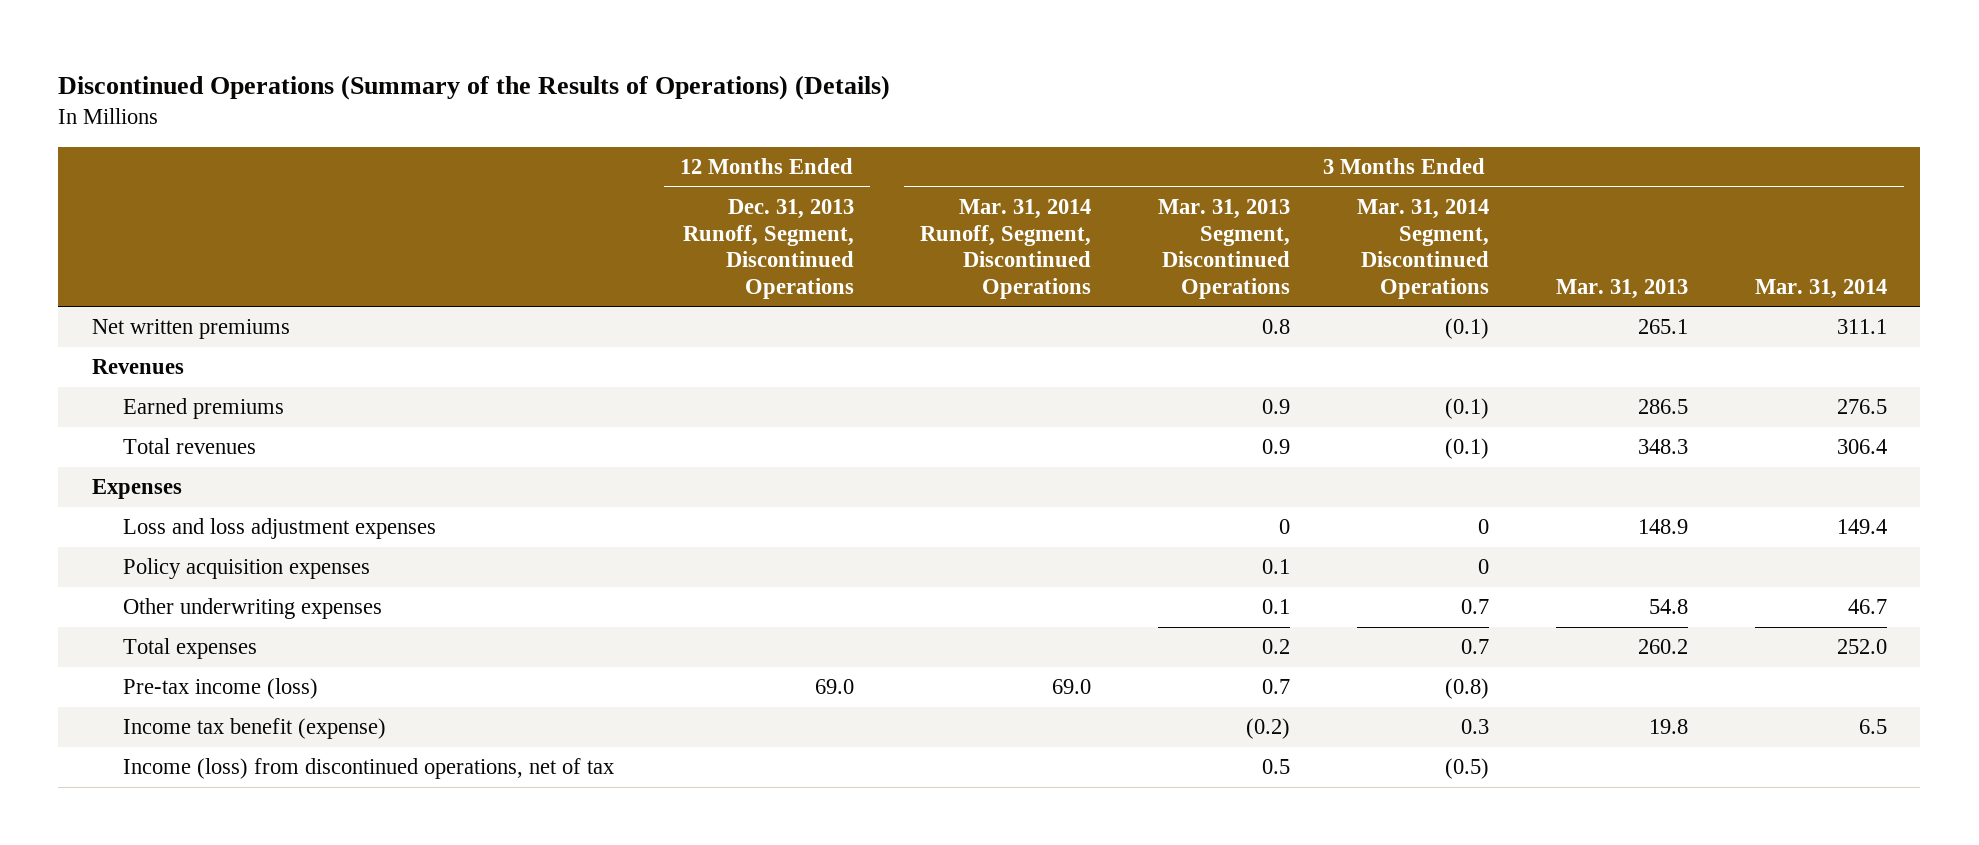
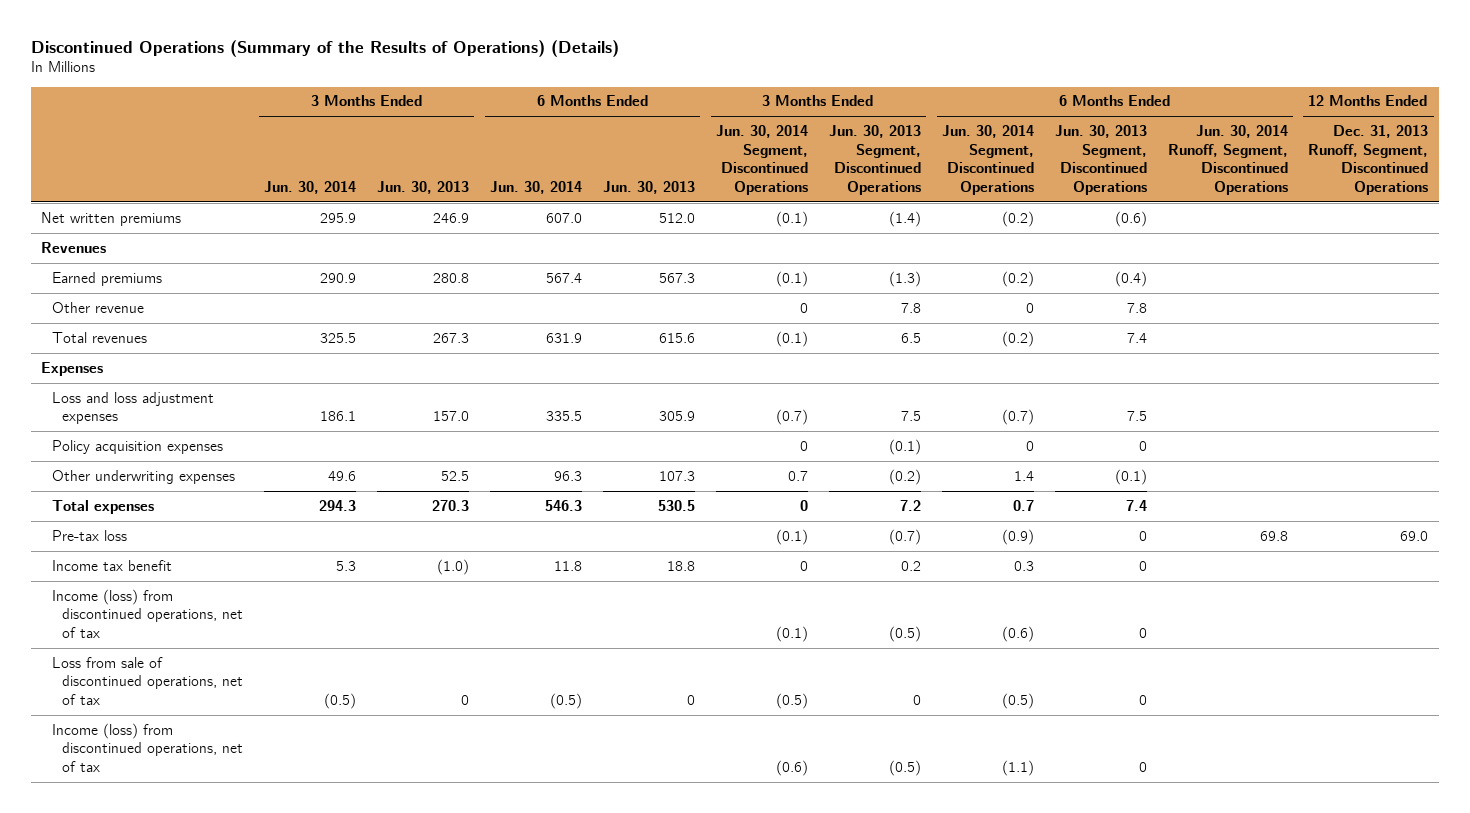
- | 12 Months Ended Dec. 31, 2013 Runoff, Segment, Discontinued Operations | 3 Months Ended Mar. 31, 2014 Runoff, Segment, Discontinued Operations | 3 Months Ended Mar. 31, 2013 Segment, Discontinued Operations | 3 Months Ended Mar. 31, 2014 Segment, Discontinued Operations | 3 Months Ended Mar. 31, 2013 | 3 Months Ended Mar. 31, 2014
+ | 3 Months Ended Jun. 30, 2014 | 3 Months Ended Jun. 30, 2013 | 6 Months Ended Jun. 30, 2014 | 6 Months Ended Jun. 30, 2013 | 3 Months Ended Jun. 30, 2014 Segment, Discontinued Operations | 3 Months Ended Jun. 30, 2013 Segment, Discontinued Operations | 6 Months Ended Jun. 30, 2014 Segment, Discontinued Operations | 6 Months Ended Jun. 30, 2013 Segment, Discontinued Operations | 6 Months Ended Jun. 30, 2014 Runoff, Segment, Discontinued Operations | 12 Months Ended Dec. 31, 2013 Runoff, Segment, Discontinued Operations
+ Other revenue | | | | | 0 | 7.8 | 0 | 7.8 | |
- Pre-tax income (loss) | 69.0 | 69.0 | 0.7 | (0.8) | |
- Income tax benefit (expense) | | | (0.2) | 0.3 | 19.8 | 6.5
+ Pre-tax loss | | | | | (0.1) | (0.7) | (0.9) | 0 | 69.8 | 69.0
+ Income tax benefit | 5.3 | (1.0) | 11.8 | 18.8 | 0 | 0.2 | 0.3 | 0 | |
+ Loss from sale of discontinued operations, net of tax | (0.5) | 0 | (0.5) | 0 | (0.5) | 0 | (0.5) | 0 | |
+ Income (loss) from discontinued operations, net of tax | | | | | (0.6) | (0.5) | (1.1) | 0 | |

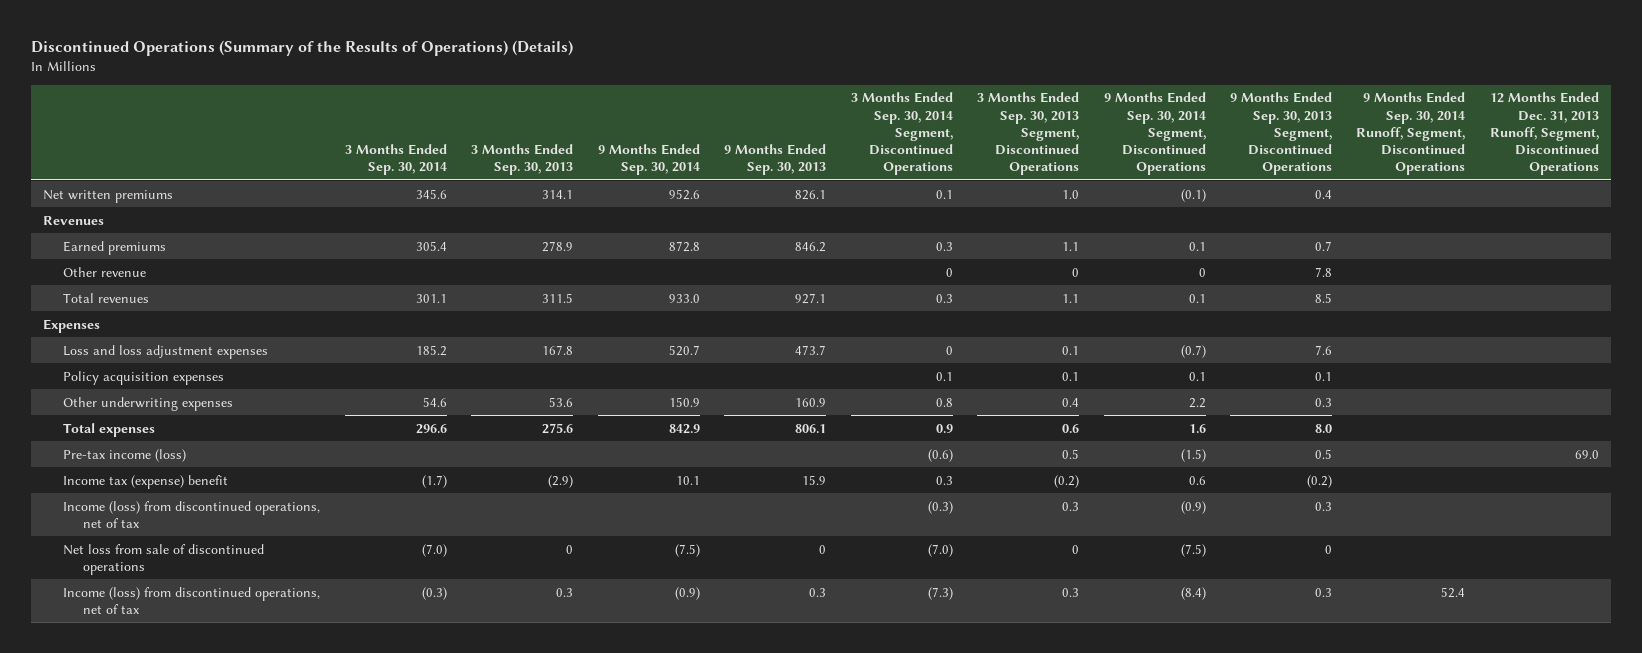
- | 3 Months Ended Jun. 30, 2014 | 3 Months Ended Jun. 30, 2013 | 6 Months Ended Jun. 30, 2014 | 6 Months Ended Jun. 30, 2013 | 3 Months Ended Jun. 30, 2014 Segment, Discontinued Operations | 3 Months Ended Jun. 30, 2013 Segment, Discontinued Operations | 6 Months Ended Jun. 30, 2014 Segment, Discontinued Operations | 6 Months Ended Jun. 30, 2013 Segment, Discontinued Operations | 6 Months Ended Jun. 30, 2014 Runoff, Segment, Discontinued Operations | 12 Months Ended Dec. 31, 2013 Runoff, Segment, Discontinued Operations
+ | 3 Months Ended Sep. 30, 2014 | 3 Months Ended Sep. 30, 2013 | 9 Months Ended Sep. 30, 2014 | 9 Months Ended Sep. 30, 2013 | 3 Months Ended Sep. 30, 2014 Segment, Discontinued Operations | 3 Months Ended Sep. 30, 2013 Segment, Discontinued Operations | 9 Months Ended Sep. 30, 2014 Segment, Discontinued Operations | 9 Months Ended Sep. 30, 2013 Segment, Discontinued Operations | 9 Months Ended Sep. 30, 2014 Runoff, Segment, Discontinued Operations | 12 Months Ended Dec. 31, 2013 Runoff, Segment, Discontinued Operations
- Pre-tax loss | | | | | (0.1) | (0.7) | (0.9) | 0 | 69.8 | 69.0
- Income tax benefit | 5.3 | (1.0) | 11.8 | 18.8 | 0 | 0.2 | 0.3 | 0 | |
+ Pre-tax income (loss) | | | | | (0.6) | 0.5 | (1.5) | 0.5 | | 69.0
+ Income tax (expense) benefit | (1.7) | (2.9) | 10.1 | 15.9 | 0.3 | (0.2) | 0.6 | (0.2) | |
- Loss from sale of discontinued operations, net of tax | (0.5) | 0 | (0.5) | 0 | (0.5) | 0 | (0.5) | 0 | |
+ Net loss from sale of discontinued operations | (7.0) | 0 | (7.5) | 0 | (7.0) | 0 | (7.5) | 0 | |

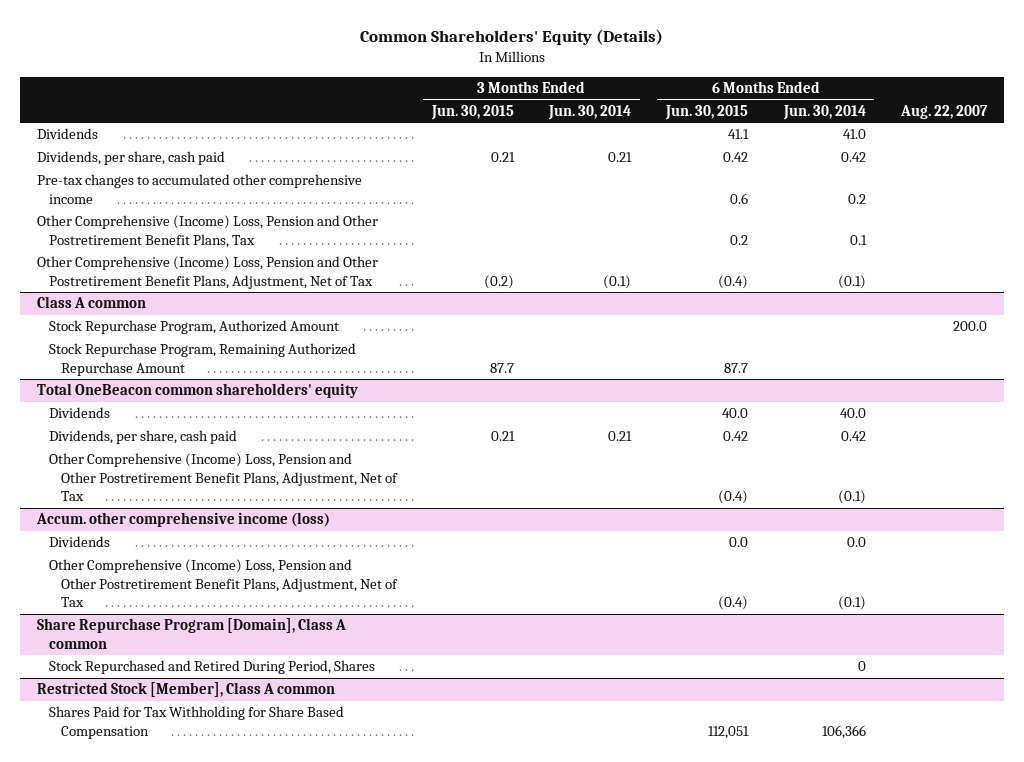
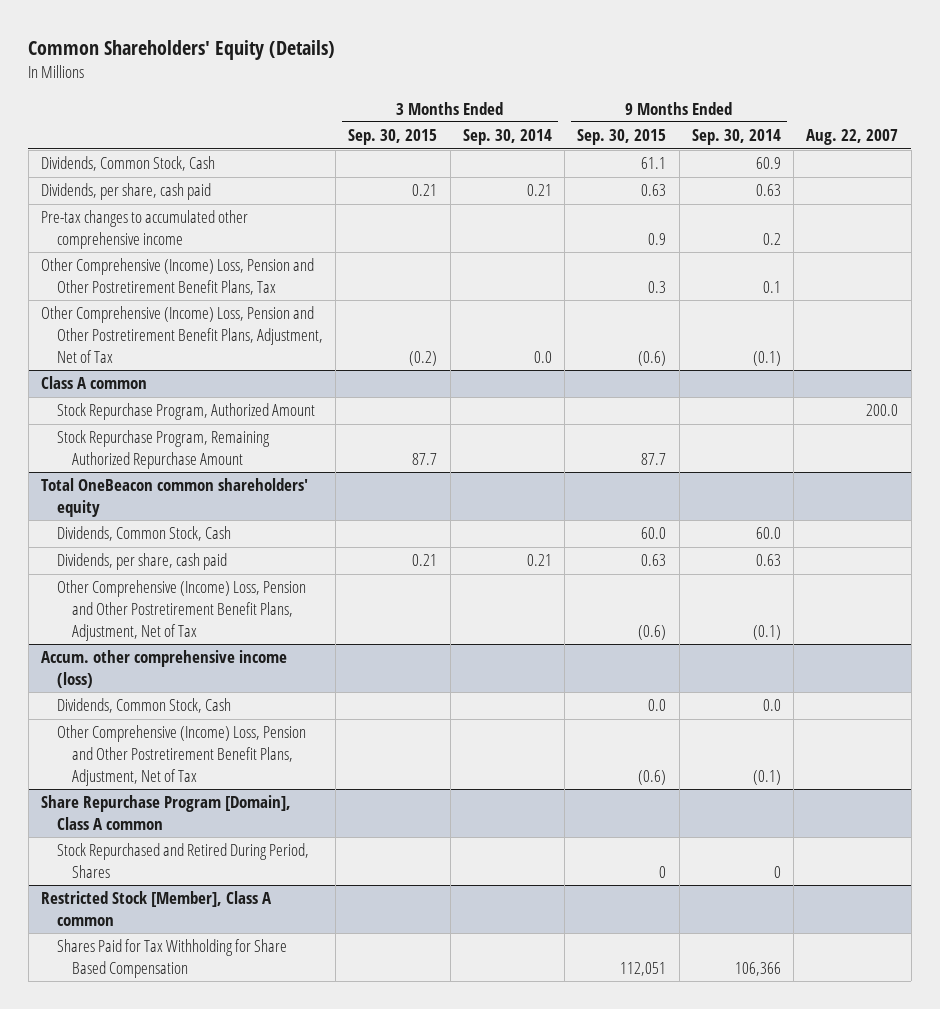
- | 3 Months Ended Jun. 30, 2015 | 3 Months Ended Jun. 30, 2014 | 6 Months Ended Jun. 30, 2015 | 6 Months Ended Jun. 30, 2014 | Aug. 22, 2007
+ | 3 Months Ended Sep. 30, 2015 | 3 Months Ended Sep. 30, 2014 | 9 Months Ended Sep. 30, 2015 | 9 Months Ended Sep. 30, 2014 | Aug. 22, 2007
- Dividends | | | 41.1 | 41.0 |
+ Dividends, Common Stock, Cash | | | 61.1 | 60.9 |
@ Total OneBeacon common shareholders' equity
- Dividends | | | 40.0 | 40.0 |
+ Dividends, Common Stock, Cash | | | 60.0 | 60.0 |
@ Accum. other comprehensive income (loss)
- Dividends | | | 0.0 | 0.0 |
+ Dividends, Common Stock, Cash | | | 0.0 | 0.0 |

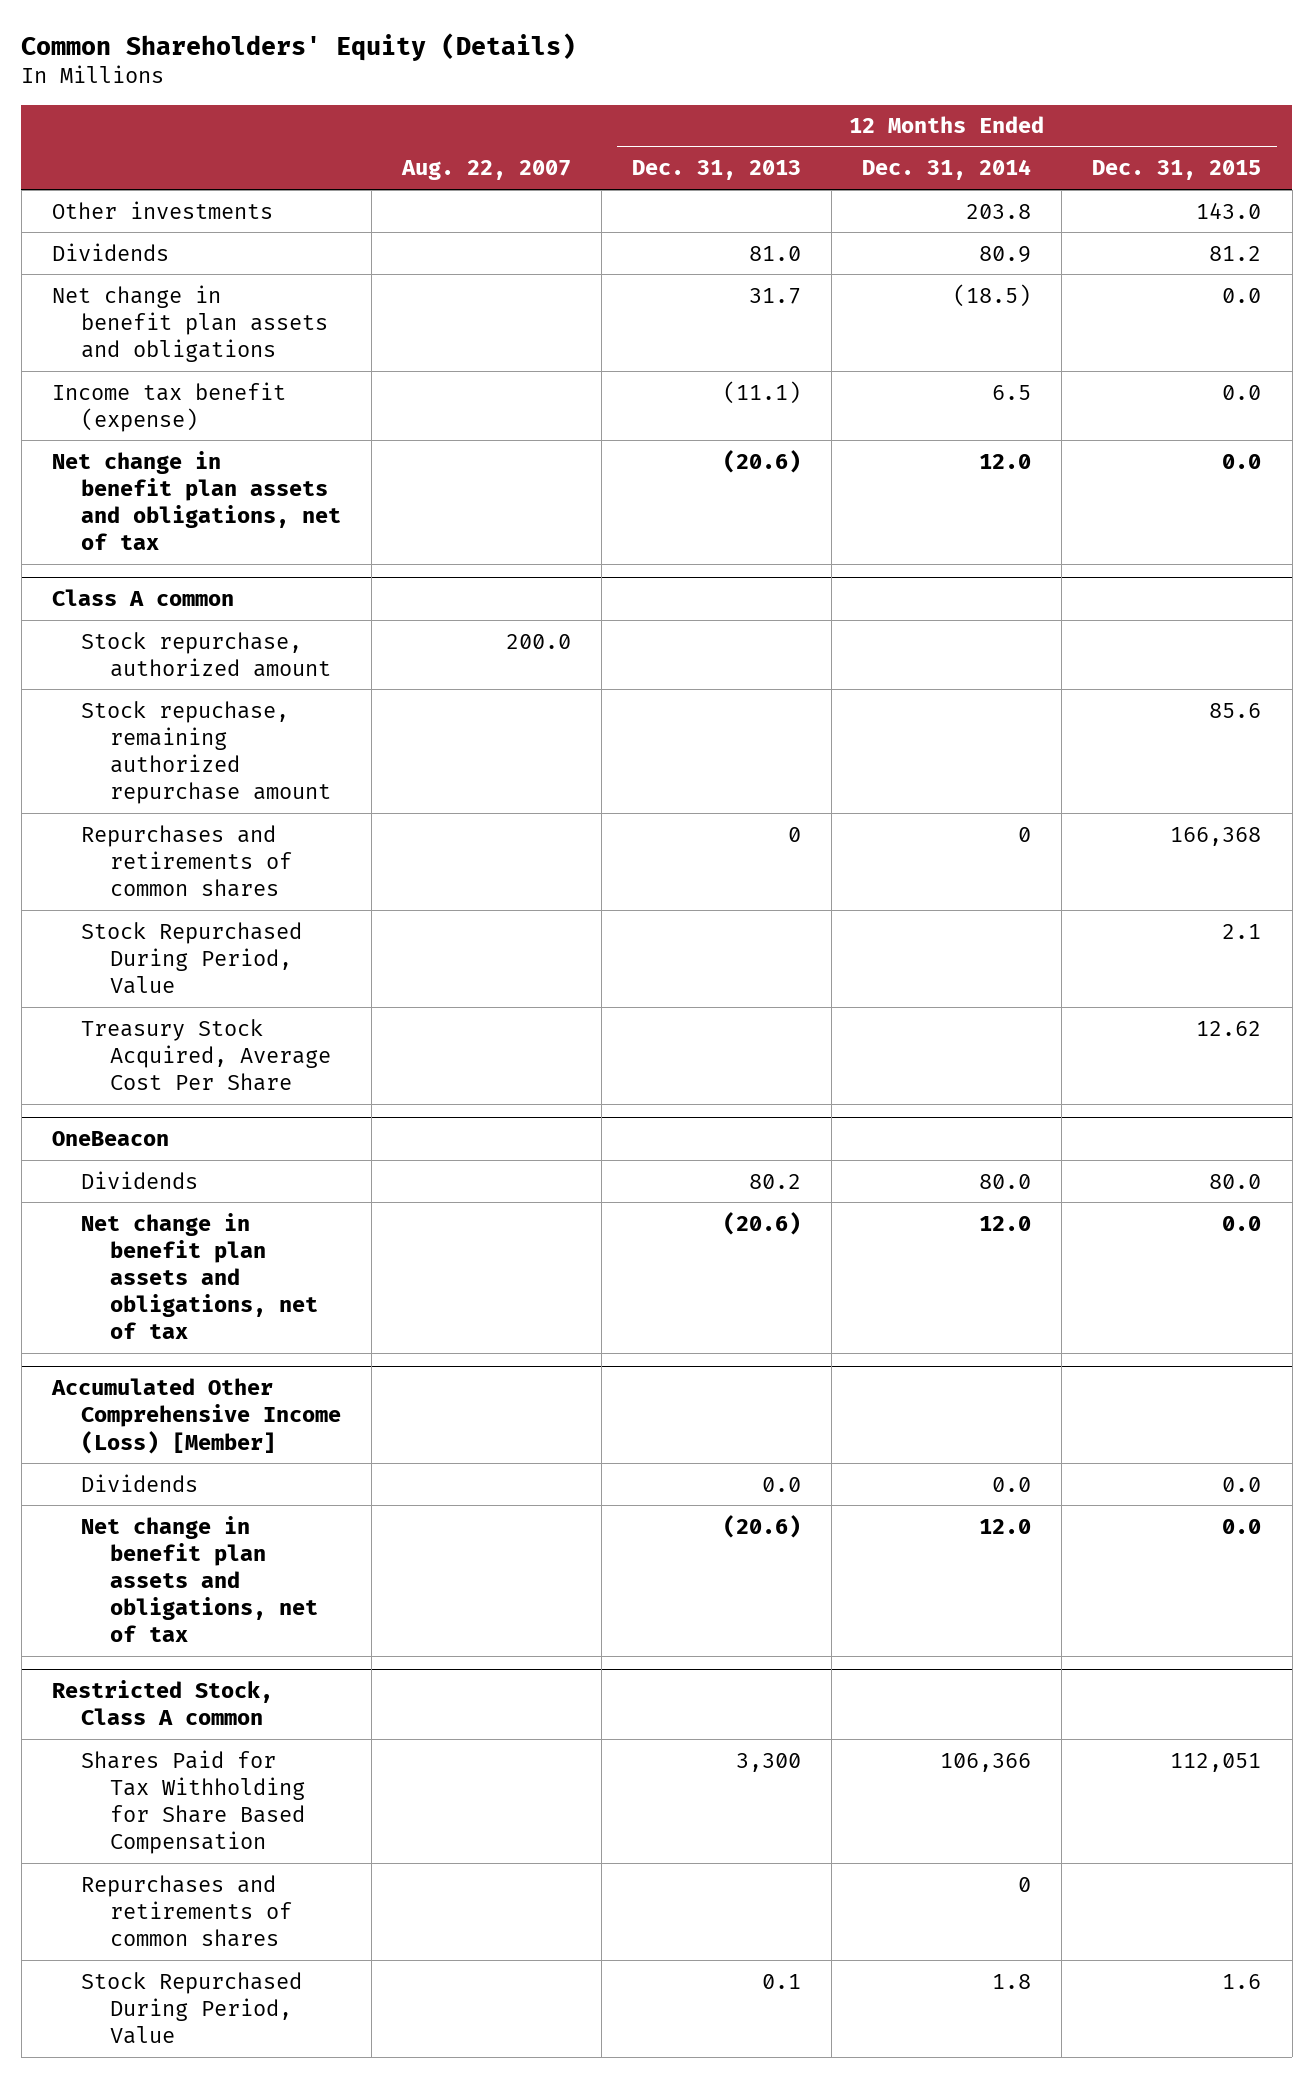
- | 3 Months Ended Sep. 30, 2015 | 3 Months Ended Sep. 30, 2014 | 9 Months Ended Sep. 30, 2015 | 9 Months Ended Sep. 30, 2014 | Aug. 22, 2007
+ | Aug. 22, 2007 | 12 Months Ended Dec. 31, 2013 | 12 Months Ended Dec. 31, 2014 | 12 Months Ended Dec. 31, 2015
- Dividends, Common Stock, Cash | | | 61.1 | 60.9 |
- Dividends, per share, cash paid | 0.21 | 0.21 | 0.63 | 0.63 |
- Pre-tax changes to accumulated other comprehensive income | | | 0.9 | 0.2 |
- Other Comprehensive (Income) Loss, Pension and Other Postretirement Benefit Plans, Tax | | | 0.3 | 0.1 |
- Other Comprehensive (Income) Loss, Pension and Other Postretirement Benefit Plans, Adjustment, Net of Tax | (0.2) | 0.0 | (0.6) | (0.1) |
+ Other investments | | | 203.8 | 143.0
+ Dividends | | 81.0 | 80.9 | 81.2
+ Net change in benefit plan assets and obligations | | 31.7 | (18.5) | 0.0
+ Income tax benefit (expense) | | (11.1) | 6.5 | 0.0
+ Net change in benefit plan assets and obligations, net of tax | | (20.6) | 12.0 | 0.0
@ Class A common
- Stock Repurchase Program, Authorized Amount | | | | | 200.0
- Stock Repurchase Program, Remaining Authorized Repurchase Amount | 87.7 | | 87.7 | |
- Total OneBeacon common shareholders' equity
- Dividends, Common Stock, Cash | | | 60.0 | 60.0 |
- Dividends, per share, cash paid | 0.21 | 0.21 | 0.63 | 0.63 |
- Other Comprehensive (Income) Loss, Pension and Other Postretirement Benefit Plans, Adjustment, Net of Tax | | | (0.6) | (0.1) |
- Accum. other comprehensive income (loss)
- Dividends, Common Stock, Cash | | | 0.0 | 0.0 |
- Other Comprehensive (Income) Loss, Pension and Other Postretirement Benefit Plans, Adjustment, Net of Tax | | | (0.6) | (0.1) |
- Share Repurchase Program [Domain], Class A common
- Stock Repurchased and Retired During Period, Shares | | | 0 | 0 |
- Restricted Stock [Member], Class A common
@ Class A common
+ Stock repurchase, authorized amount | 200.0 | | |
+ Stock repuchase, remaining authorized repurchase amount | | | | 85.6
+ Repurchases and retirements of common shares | | 0 | 0 | 166,368
+ Stock Repurchased During Period, Value | | | | 2.1
+ Treasury Stock Acquired, Average Cost Per Share | | | | 12.62
+ OneBeacon
+ Dividends | | 80.2 | 80.0 | 80.0
+ Net change in benefit plan assets and obligations, net of tax | | (20.6) | 12.0 | 0.0
+ Accumulated Other Comprehensive Income (Loss) [Member]
+ Dividends | | 0.0 | 0.0 | 0.0
+ Net change in benefit plan assets and obligations, net of tax | | (20.6) | 12.0 | 0.0
+ Restricted Stock, Class A common
+ Repurchases and retirements of common shares | | | 0 |
+ Stock Repurchased During Period, Value | | 0.1 | 1.8 | 1.6

